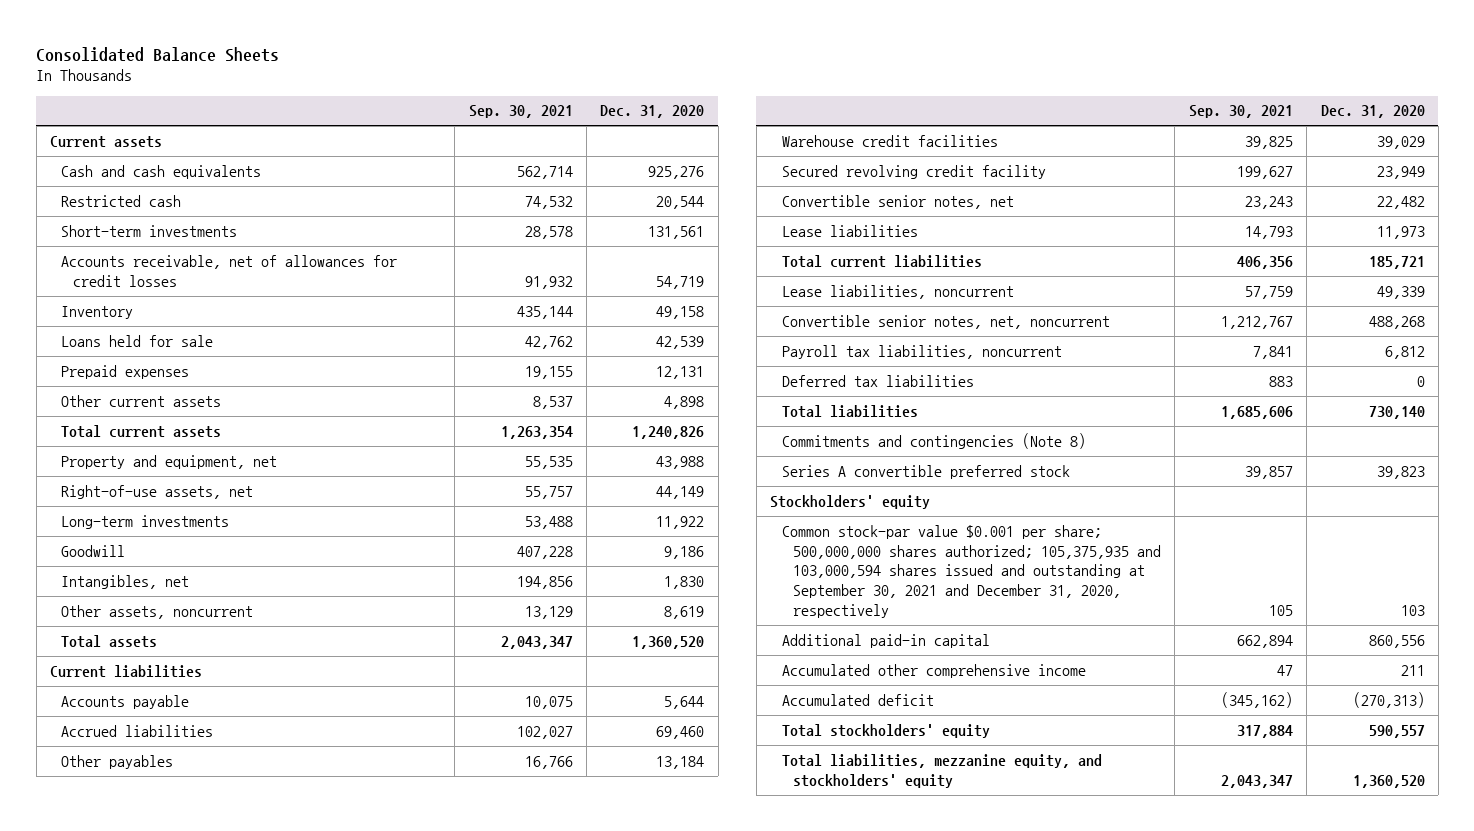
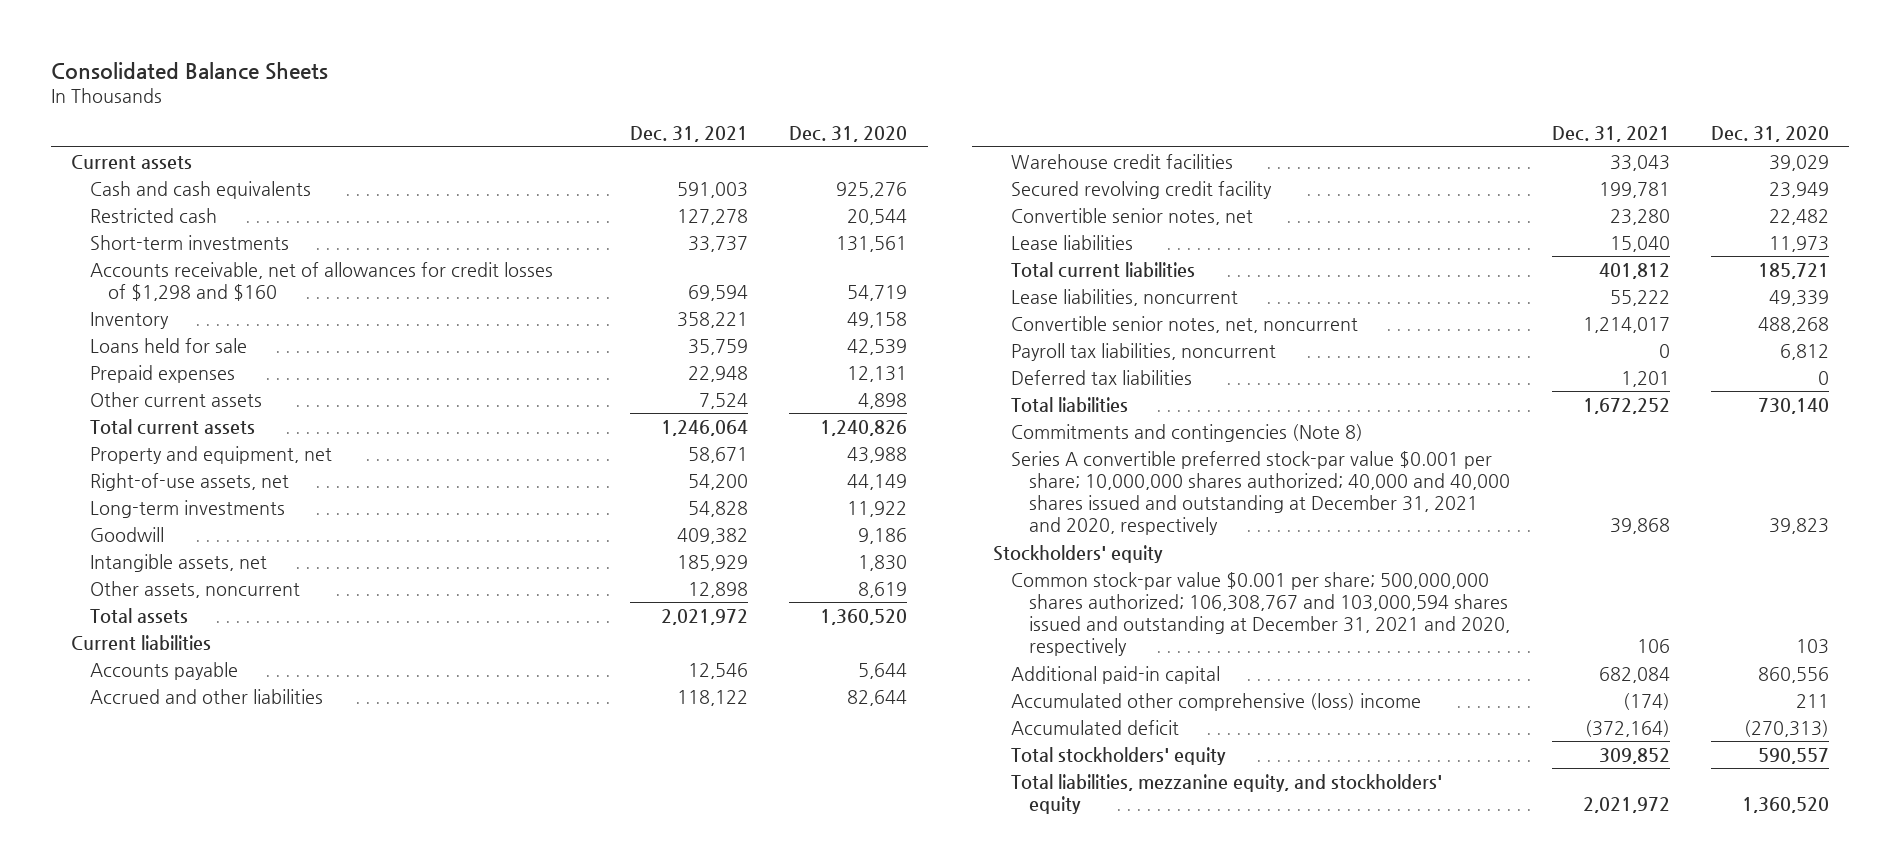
- | Sep. 30, 2021 | Dec. 31, 2020
+ | Dec. 31, 2021 | Dec. 31, 2020
- Accounts receivable, net of allowances for credit losses | 91,932 | 54,719
+ Accounts receivable, net of allowances for credit losses of $1,298 and $160 | 69,594 | 54,719
- Intangibles, net | 194,856 | 1,830
+ Intangible assets, net | 185,929 | 1,830
- Accrued liabilities | 102,027 | 69,460
- Other payables | 16,766 | 13,184
+ Accrued and other liabilities | 118,122 | 82,644
- Series A convertible preferred stock | 39,857 | 39,823
+ Series A convertible preferred stock-par value $0.001 per share; 10,000,000 shares authorized; 40,000 and 40,000 shares issued and outstanding at December 31, 2021 and 2020, respectively | 39,868 | 39,823
- Common stock-par value $0.001 per share; 500,000,000 shares authorized; 105,375,935 and 103,000,594 shares issued and outstanding at September 30, 2021 and December 31, 2020, respectively | 105 | 103
+ Common stock-par value $0.001 per share; 500,000,000 shares authorized; 106,308,767 and 103,000,594 shares issued and outstanding at December 31, 2021 and 2020, respectively | 106 | 103
- Accumulated other comprehensive income | 47 | 211
+ Accumulated other comprehensive (loss) income | (174) | 211

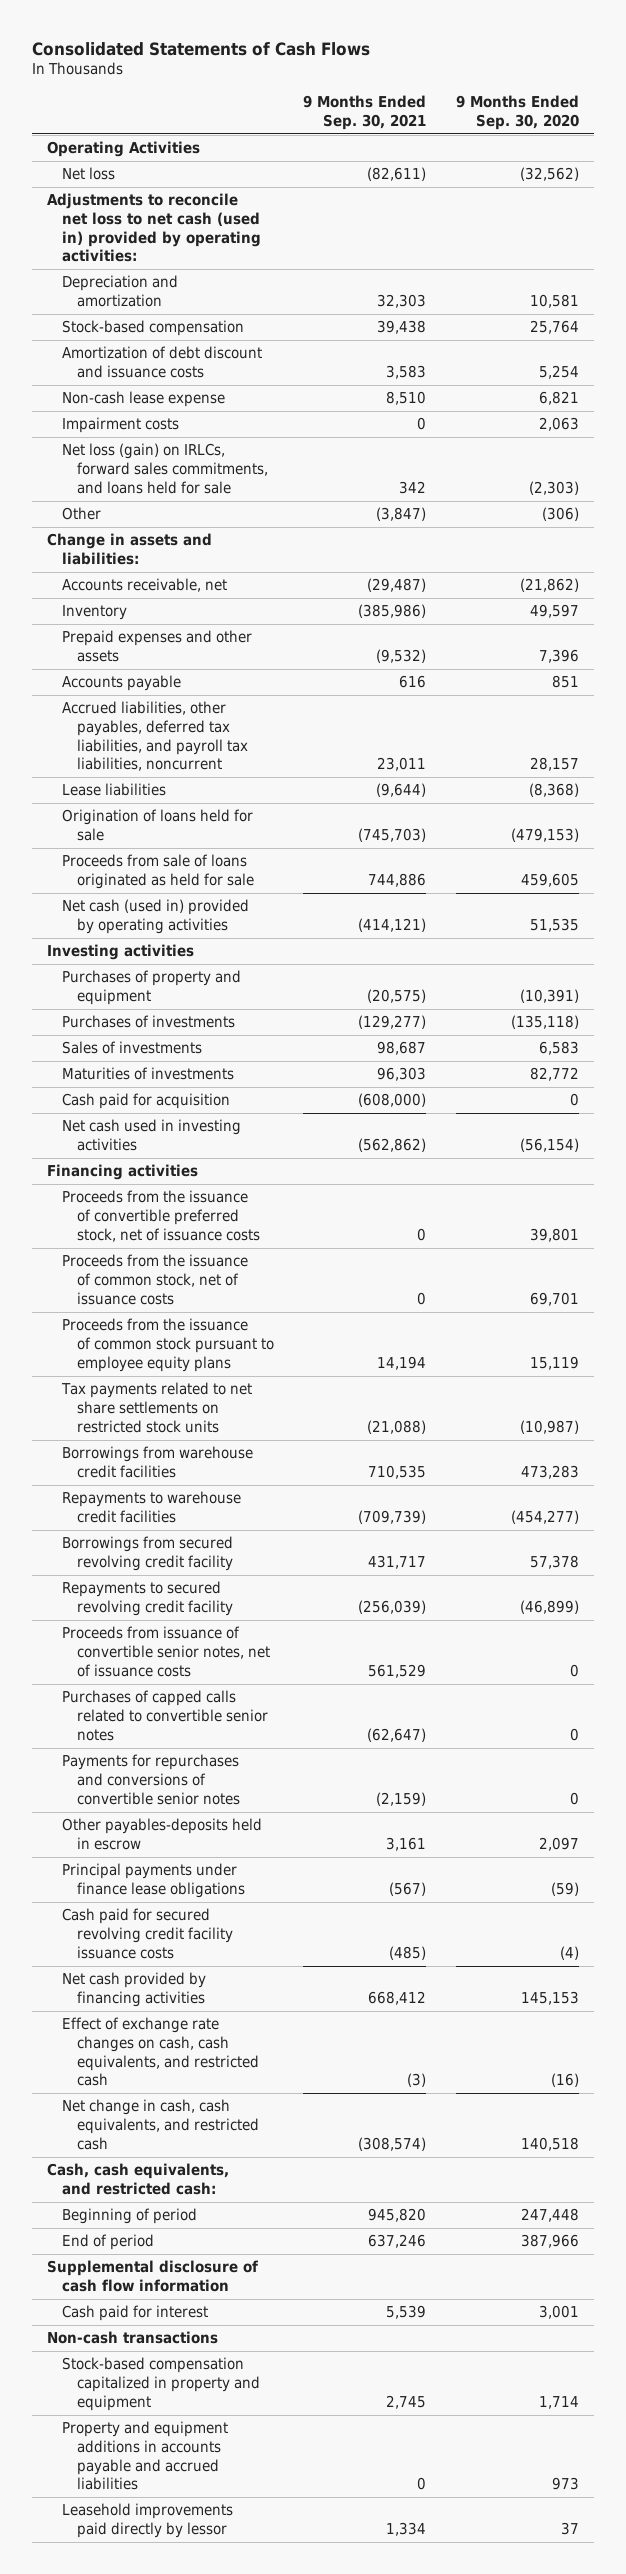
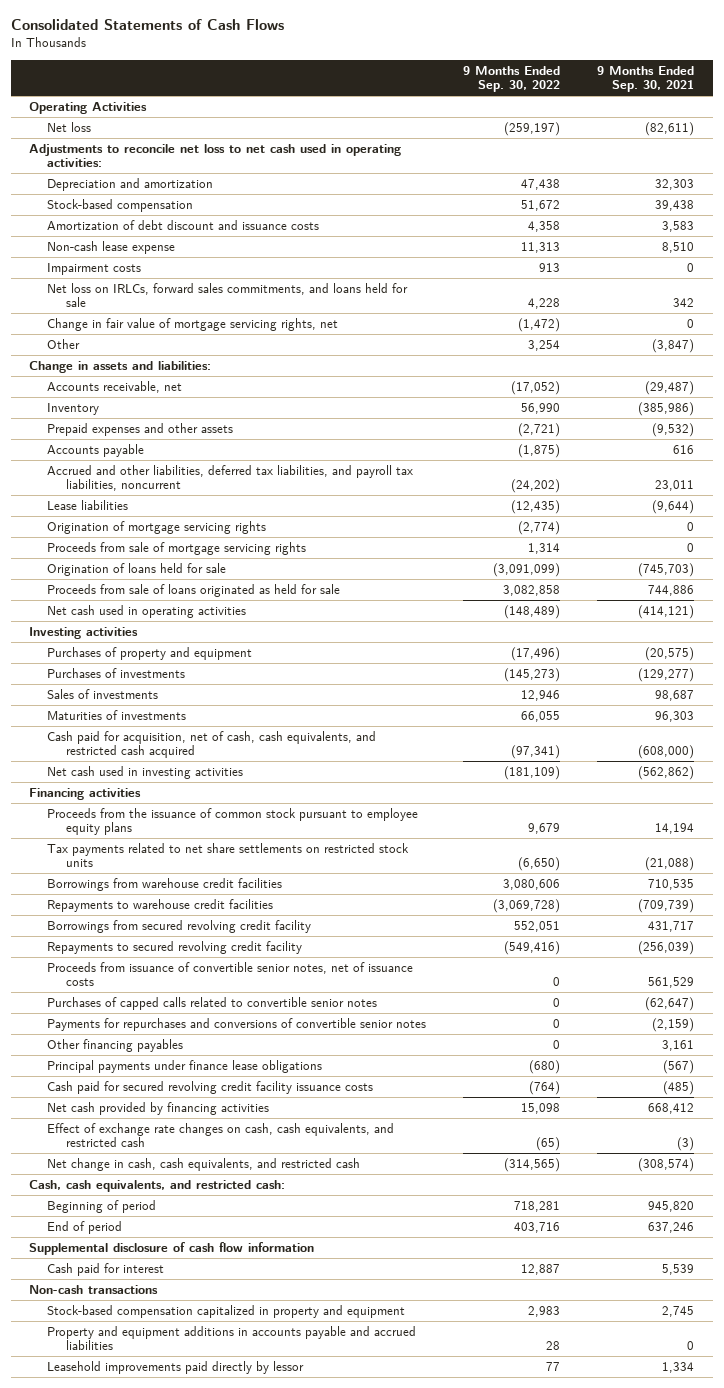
- | 9 Months Ended Sep. 30, 2021 | 9 Months Ended Sep. 30, 2020
+ | 9 Months Ended Sep. 30, 2022 | 9 Months Ended Sep. 30, 2021
- Adjustments to reconcile net loss to net cash (used in) provided by operating activities:
+ Adjustments to reconcile net loss to net cash used in operating activities:
- Net loss (gain) on IRLCs, forward sales commitments, and loans held for sale | 342 | (2,303)
+ Net loss on IRLCs, forward sales commitments, and loans held for sale | 4,228 | 342
+ Change in fair value of mortgage servicing rights, net | (1,472) | 0
- Accrued liabilities, other payables, deferred tax liabilities, and payroll tax liabilities, noncurrent | 23,011 | 28,157
+ Accrued and other liabilities, deferred tax liabilities, and payroll tax liabilities, noncurrent | (24,202) | 23,011
+ Origination of mortgage servicing rights | (2,774) | 0
+ Proceeds from sale of mortgage servicing rights | 1,314 | 0
- Net cash (used in) provided by operating activities | (414,121) | 51,535
+ Net cash used in operating activities | (148,489) | (414,121)
- Cash paid for acquisition | (608,000) | 0
+ Cash paid for acquisition, net of cash, cash equivalents, and restricted cash acquired | (97,341) | (608,000)
- Proceeds from the issuance of convertible preferred stock, net of issuance costs | 0 | 39,801
- Proceeds from the issuance of common stock, net of issuance costs | 0 | 69,701
- Other payables-deposits held in escrow | 3,161 | 2,097
+ Other financing payables | 0 | 3,161

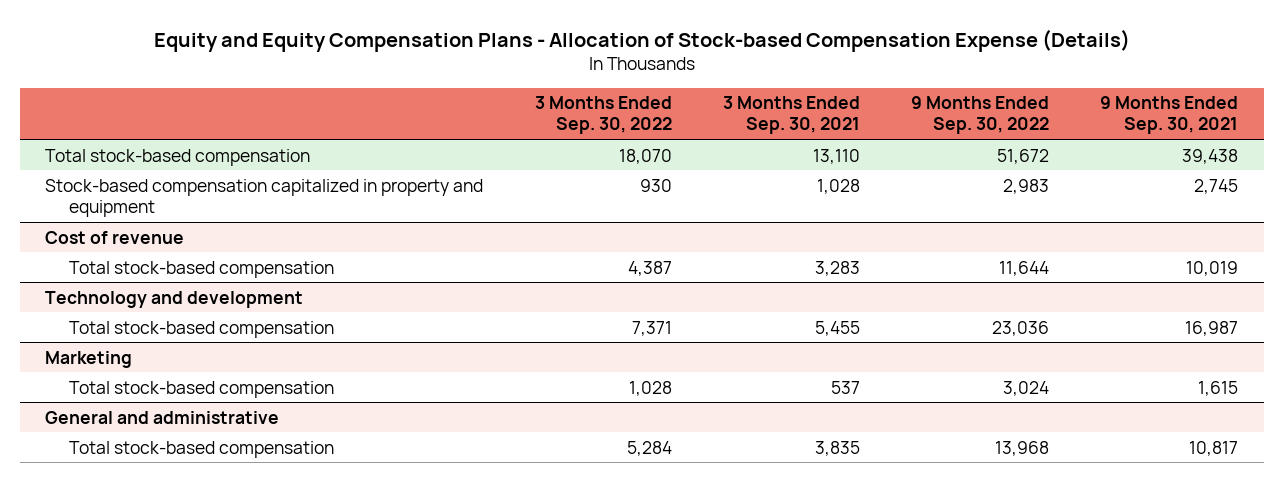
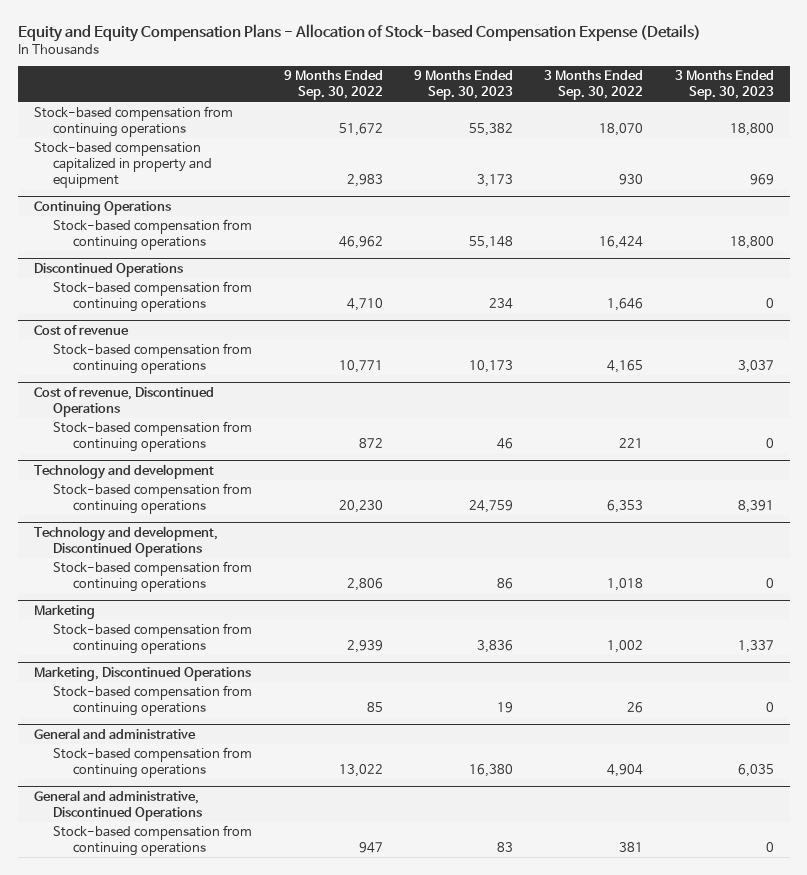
- | 3 Months Ended Sep. 30, 2022 | 3 Months Ended Sep. 30, 2021 | 9 Months Ended Sep. 30, 2022 | 9 Months Ended Sep. 30, 2021
+ | 9 Months Ended Sep. 30, 2022 | 9 Months Ended Sep. 30, 2023 | 3 Months Ended Sep. 30, 2022 | 3 Months Ended Sep. 30, 2023
- Total stock-based compensation | 18,070 | 13,110 | 51,672 | 39,438
+ Stock-based compensation from continuing operations | 51,672 | 55,382 | 18,070 | 18,800
+ Continuing Operations
+ Stock-based compensation from continuing operations | 46,962 | 55,148 | 16,424 | 18,800
+ Discontinued Operations
+ Stock-based compensation from continuing operations | 4,710 | 234 | 1,646 | 0
@ Cost of revenue
- Total stock-based compensation | 4,387 | 3,283 | 11,644 | 10,019
+ Stock-based compensation from continuing operations | 10,771 | 10,173 | 4,165 | 3,037
+ Cost of revenue, Discontinued Operations
+ Stock-based compensation from continuing operations | 872 | 46 | 221 | 0
@ Technology and development
- Total stock-based compensation | 7,371 | 5,455 | 23,036 | 16,987
+ Stock-based compensation from continuing operations | 20,230 | 24,759 | 6,353 | 8,391
+ Technology and development, Discontinued Operations
+ Stock-based compensation from continuing operations | 2,806 | 86 | 1,018 | 0
@ Marketing
- Total stock-based compensation | 1,028 | 537 | 3,024 | 1,615
+ Stock-based compensation from continuing operations | 2,939 | 3,836 | 1,002 | 1,337
+ Marketing, Discontinued Operations
+ Stock-based compensation from continuing operations | 85 | 19 | 26 | 0
@ General and administrative
- Total stock-based compensation | 5,284 | 3,835 | 13,968 | 10,817
+ Stock-based compensation from continuing operations | 13,022 | 16,380 | 4,904 | 6,035
+ General and administrative, Discontinued Operations
+ Stock-based compensation from continuing operations | 947 | 83 | 381 | 0

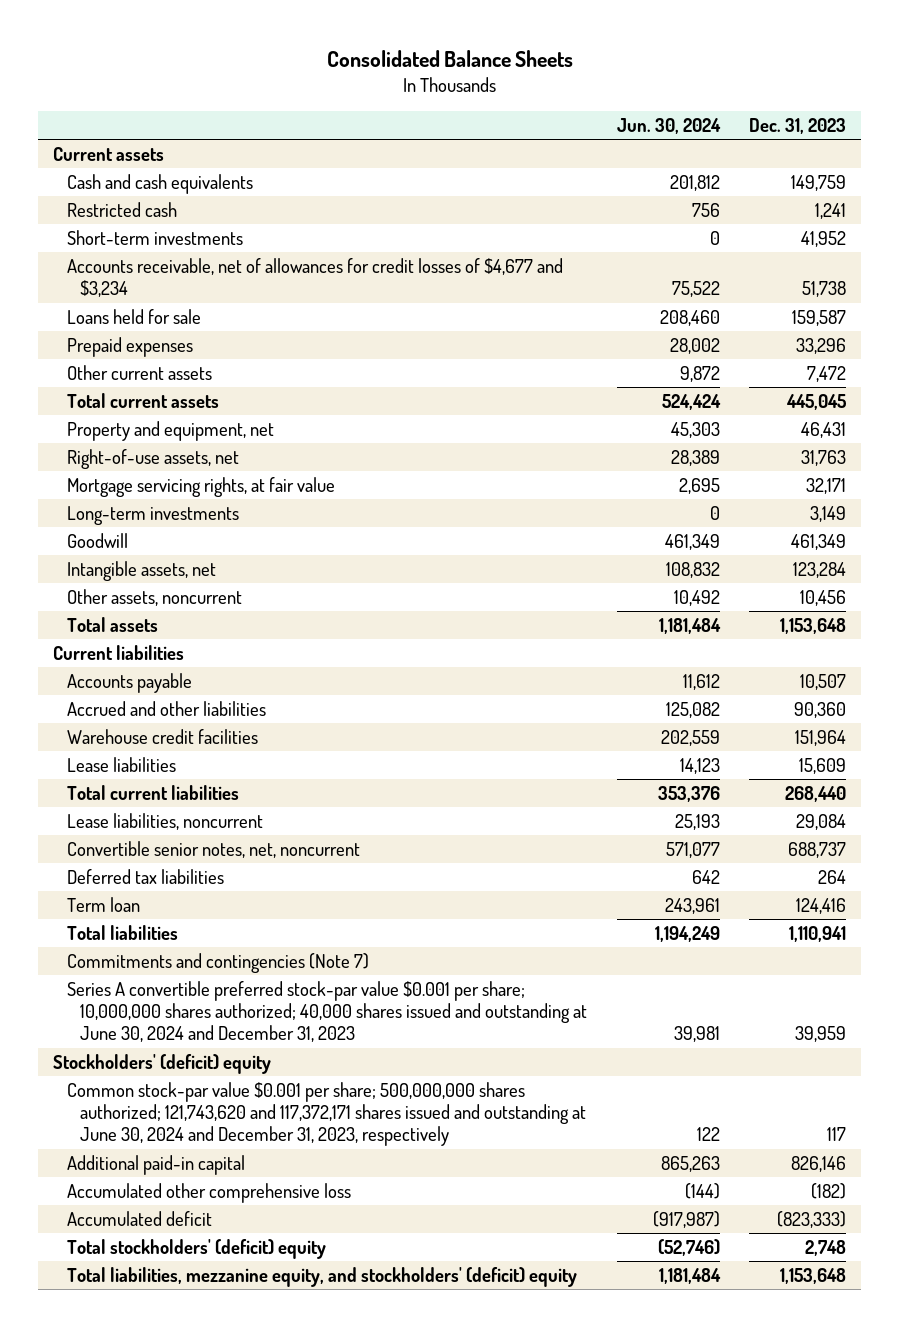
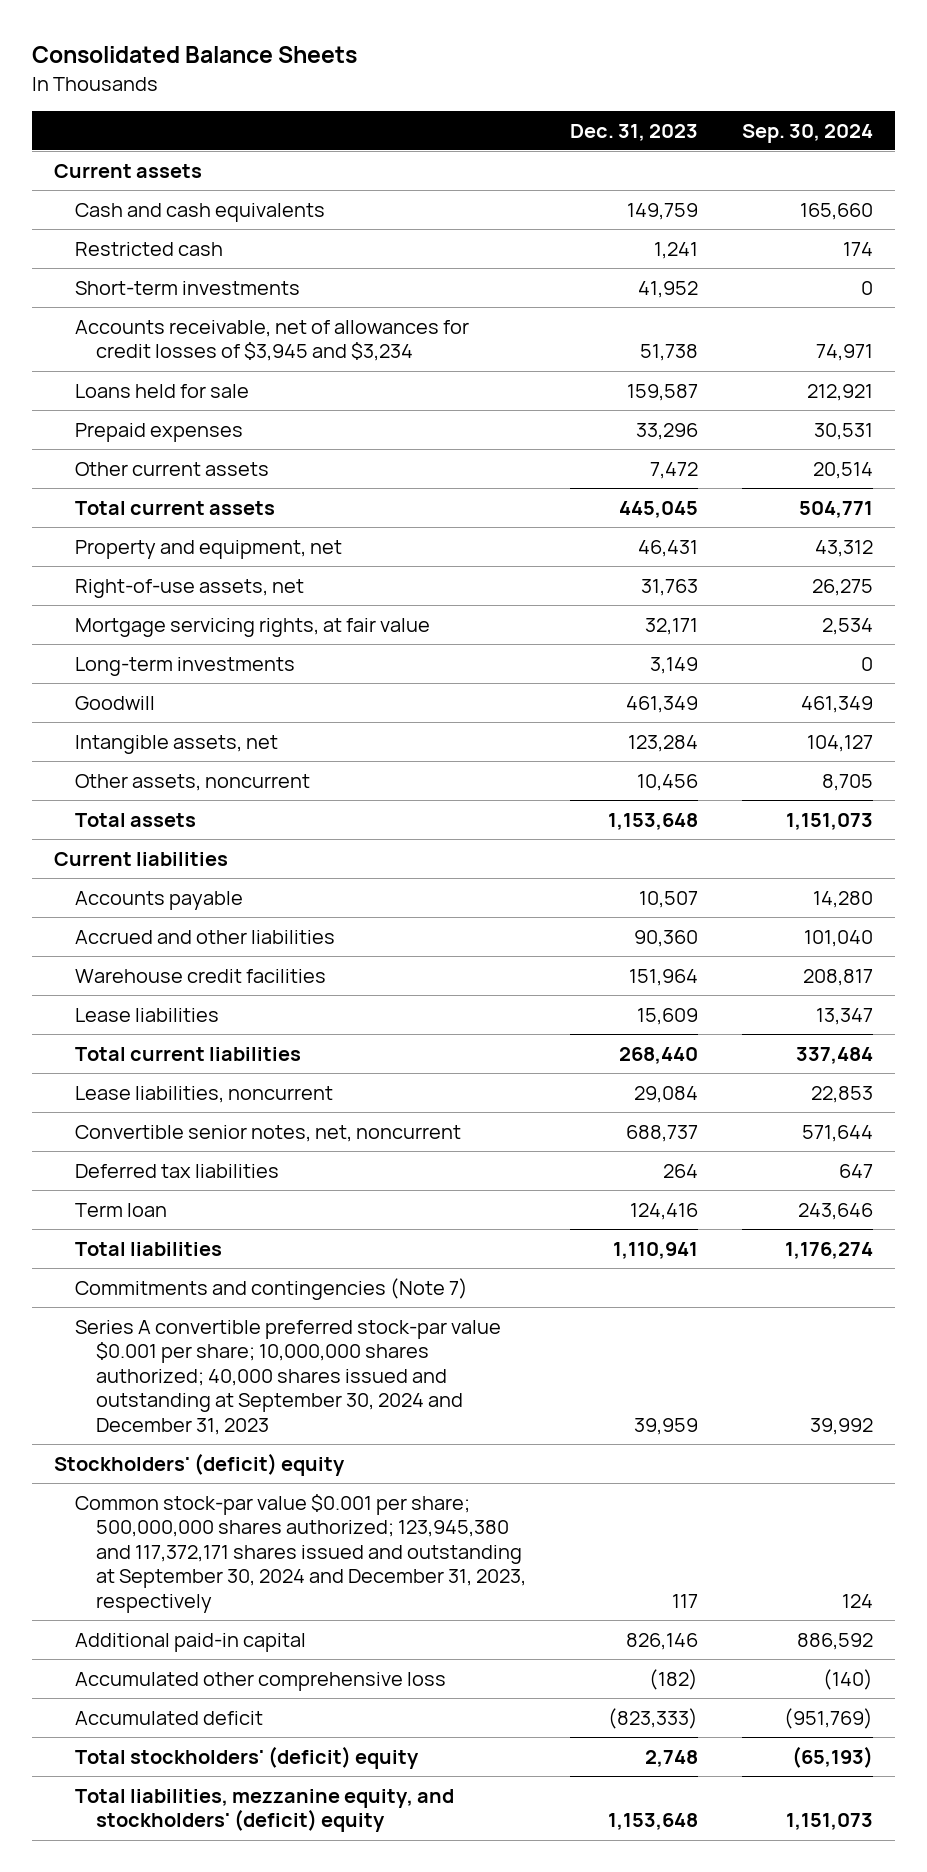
- | Jun. 30, 2024 | Dec. 31, 2023
+ | Dec. 31, 2023 | Sep. 30, 2024
- Accounts receivable, net of allowances for credit losses of $4,677 and $3,234 | 75,522 | 51,738
+ Accounts receivable, net of allowances for credit losses of $3,945 and $3,234 | 51,738 | 74,971
- Series A convertible preferred stock-par value $0.001 per share; 10,000,000 shares authorized; 40,000 shares issued and outstanding at June 30, 2024 and December 31, 2023 | 39,981 | 39,959
+ Series A convertible preferred stock-par value $0.001 per share; 10,000,000 shares authorized; 40,000 shares issued and outstanding at September 30, 2024 and December 31, 2023 | 39,959 | 39,992
- Common stock-par value $0.001 per share; 500,000,000 shares authorized; 121,743,620 and 117,372,171 shares issued and outstanding at June 30, 2024 and December 31, 2023, respectively | 122 | 117
+ Common stock-par value $0.001 per share; 500,000,000 shares authorized; 123,945,380 and 117,372,171 shares issued and outstanding at September 30, 2024 and December 31, 2023, respectively | 117 | 124

